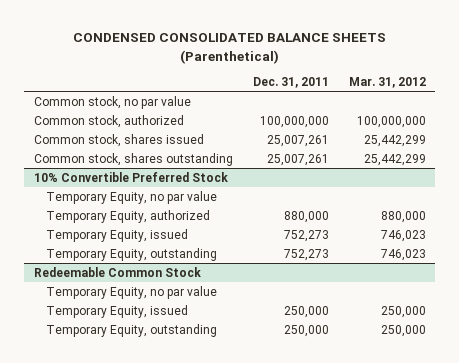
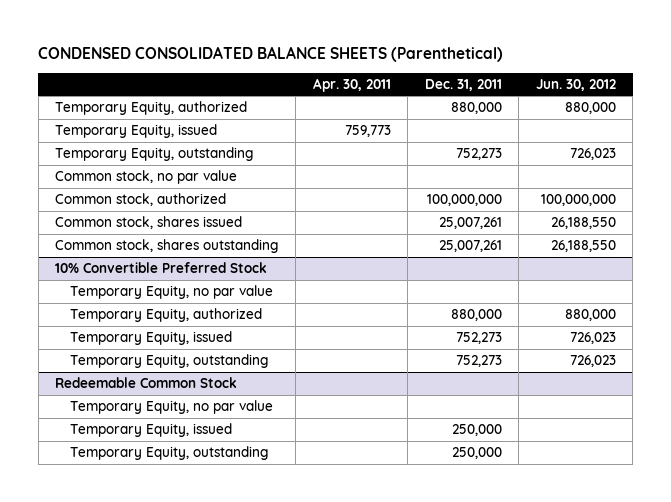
- | Dec. 31, 2011 | Mar. 31, 2012
+ | Apr. 30, 2011 | Dec. 31, 2011 | Jun. 30, 2012
+ Temporary Equity, authorized | | 880,000 | 880,000
+ Temporary Equity, issued | 759,773 | |
+ Temporary Equity, outstanding | | 752,273 | 726,023

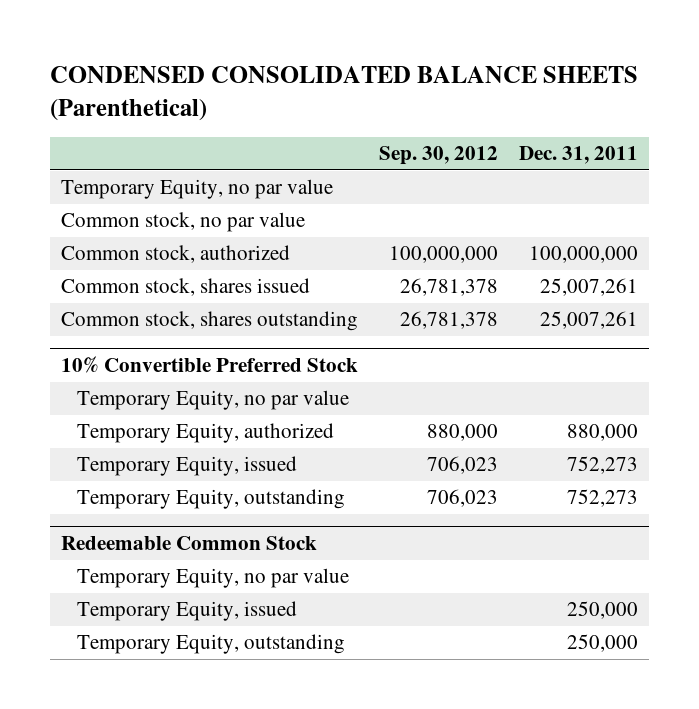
- | Apr. 30, 2011 | Dec. 31, 2011 | Jun. 30, 2012
+ | Sep. 30, 2012 | Dec. 31, 2011
- Temporary Equity, authorized | | 880,000 | 880,000
- Temporary Equity, issued | 759,773 | |
- Temporary Equity, outstanding | | 752,273 | 726,023
+ Temporary Equity, no par value

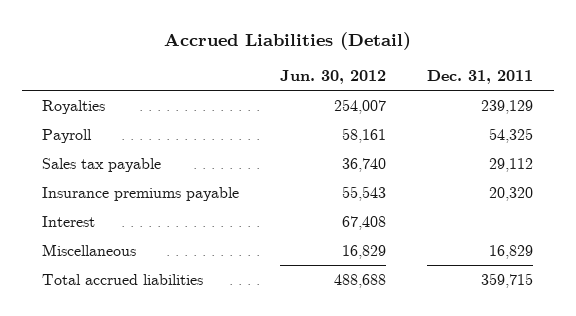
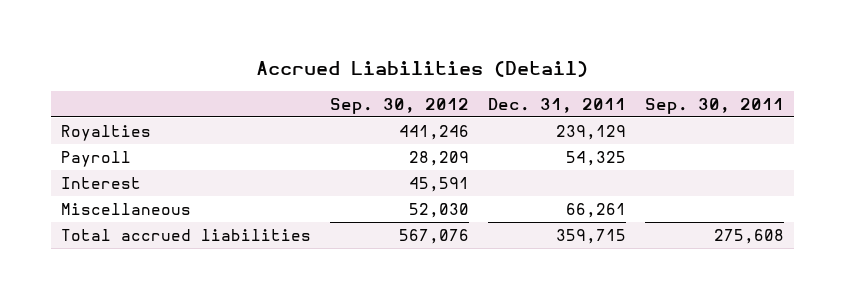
- | Jun. 30, 2012 | Dec. 31, 2011
+ | Sep. 30, 2012 | Dec. 31, 2011 | Sep. 30, 2011
- Sales tax payable | 36,740 | 29,112
- Insurance premiums payable | 55,543 | 20,320
- Miscellaneous | 16,829 | 16,829
+ Miscellaneous | 52,030 | 66,261 |

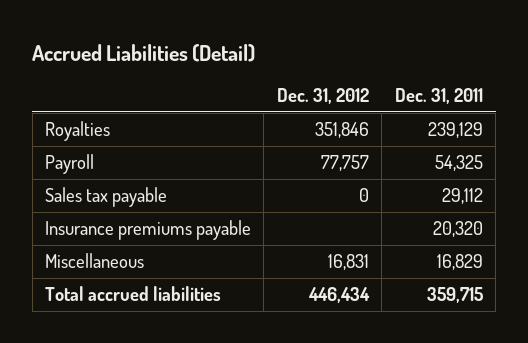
- | Sep. 30, 2012 | Dec. 31, 2011 | Sep. 30, 2011
+ | Dec. 31, 2012 | Dec. 31, 2011
- Interest | 45,591 | |
- Miscellaneous | 52,030 | 66,261 |
+ Sales tax payable | 0 | 29,112
+ Insurance premiums payable | | 20,320
+ Miscellaneous | 16,831 | 16,829

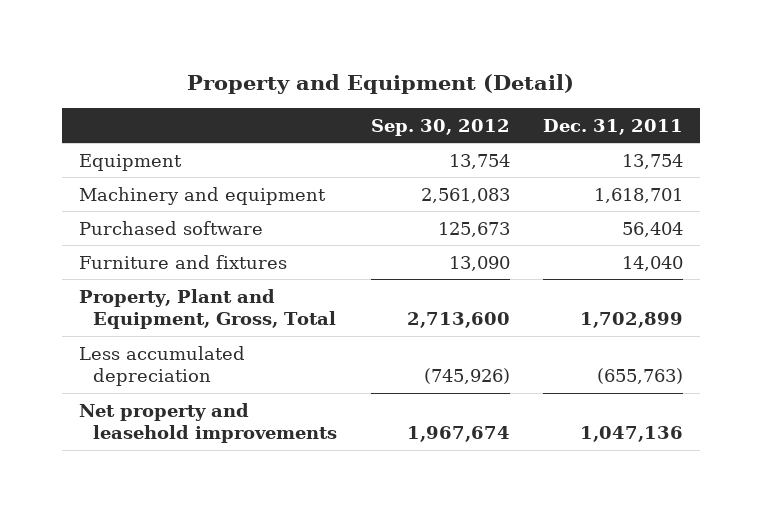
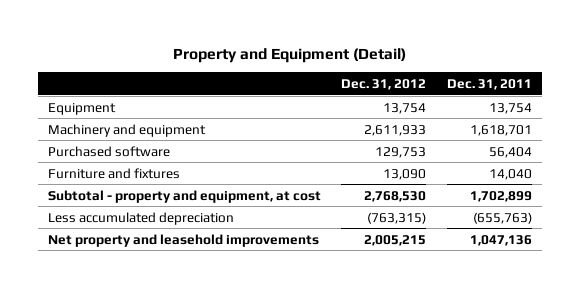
- | Sep. 30, 2012 | Dec. 31, 2011
+ | Dec. 31, 2012 | Dec. 31, 2011
- Property, Plant and Equipment, Gross, Total | 2,713,600 | 1,702,899
+ Subtotal - property and equipment, at cost | 2,768,530 | 1,702,899

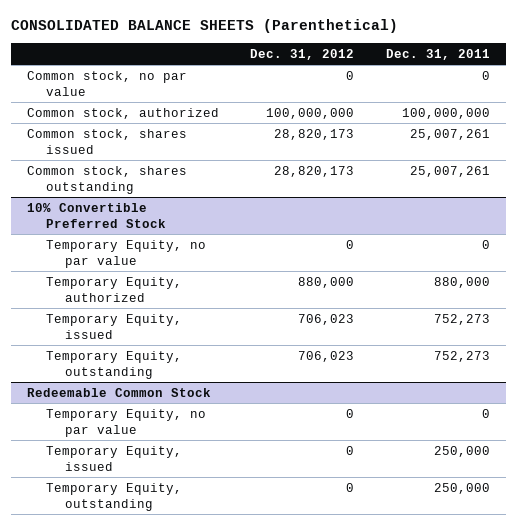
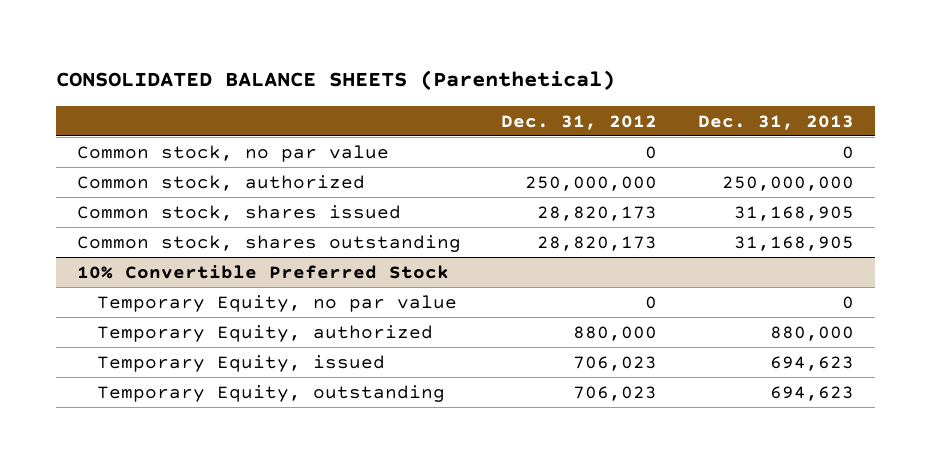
- | Dec. 31, 2012 | Dec. 31, 2011
+ | Dec. 31, 2012 | Dec. 31, 2013
- Common stock, authorized | 100,000,000 | 100,000,000
+ Common stock, authorized | 250,000,000 | 250,000,000
- Redeemable Common Stock
- Temporary Equity, no par value | 0 | 0
- Temporary Equity, issued | 0 | 250,000
- Temporary Equity, outstanding | 0 | 250,000

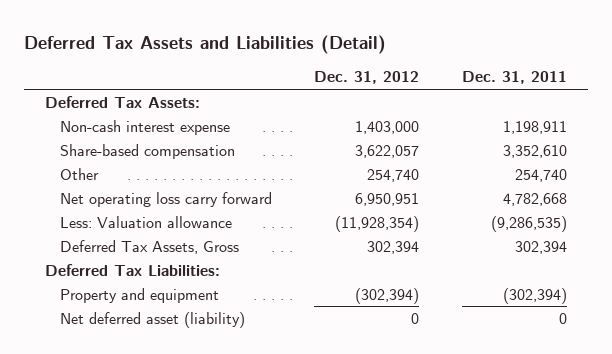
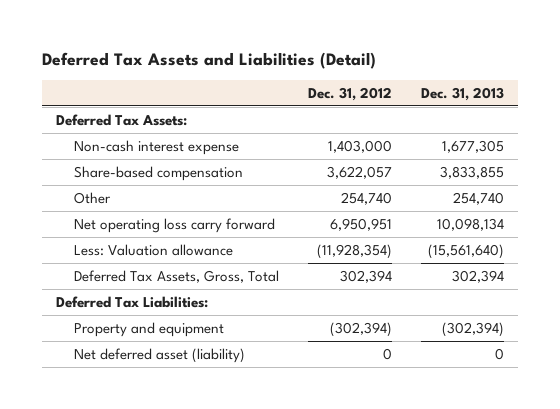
- | Dec. 31, 2012 | Dec. 31, 2011
+ | Dec. 31, 2012 | Dec. 31, 2013
- Deferred Tax Assets, Gross | 302,394 | 302,394
+ Deferred Tax Assets, Gross, Total | 302,394 | 302,394

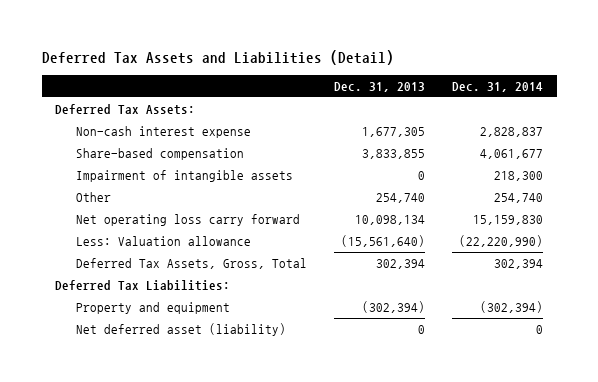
- | Dec. 31, 2012 | Dec. 31, 2013
+ | Dec. 31, 2013 | Dec. 31, 2014
+ Impairment of intangible assets | 0 | 218,300

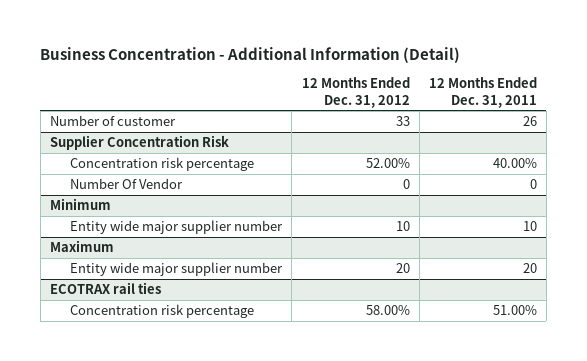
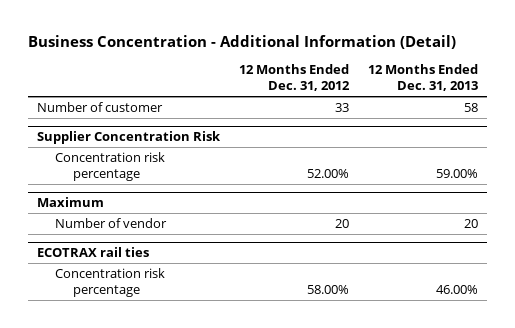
- | 12 Months Ended Dec. 31, 2012 | 12 Months Ended Dec. 31, 2011
+ | 12 Months Ended Dec. 31, 2012 | 12 Months Ended Dec. 31, 2013
@ Supplier Concentration Risk
- Number Of Vendor | 0 | 0
- Minimum
- Entity wide major supplier number | 10 | 10
@ Maximum
- Entity wide major supplier number | 20 | 20
+ Number of vendor | 20 | 20

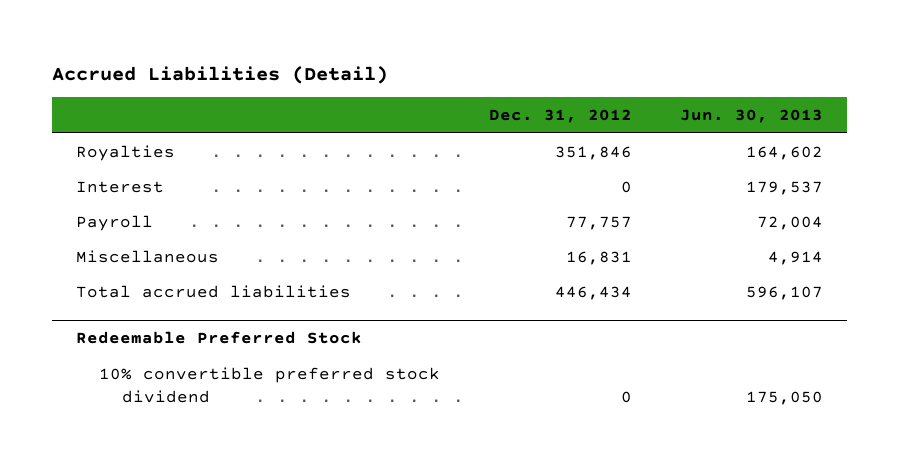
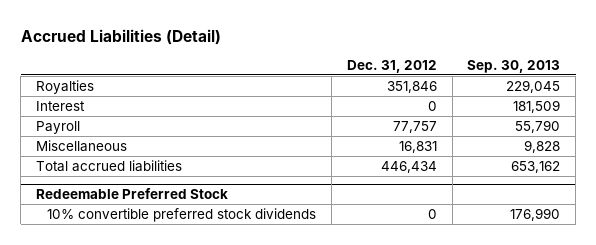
- | Dec. 31, 2012 | Jun. 30, 2013
+ | Dec. 31, 2012 | Sep. 30, 2013
@ Redeemable Preferred Stock
- 10% convertible preferred stock dividend | 0 | 175,050
+ 10% convertible preferred stock dividends | 0 | 176,990

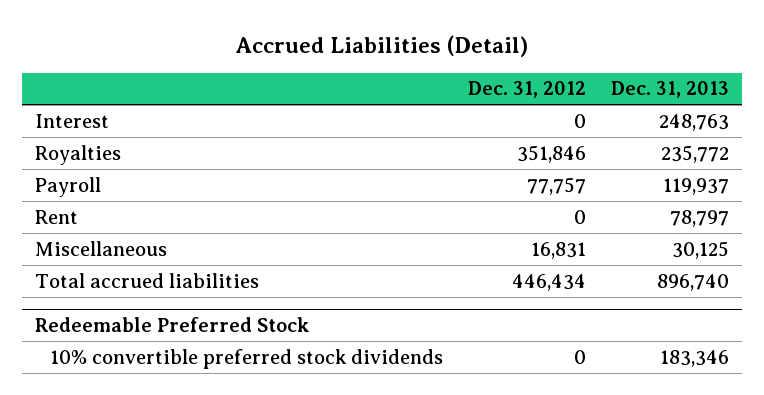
- | Dec. 31, 2012 | Sep. 30, 2013
+ | Dec. 31, 2012 | Dec. 31, 2013
moved down: Royalties | 351,846 | 235,772
+ Rent | 0 | 78,797

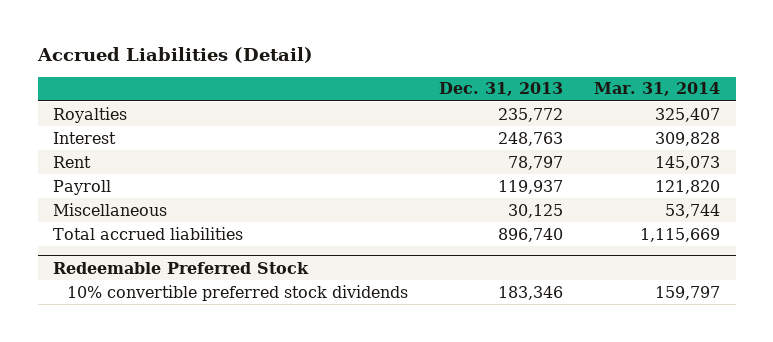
- | Dec. 31, 2012 | Dec. 31, 2013
+ | Dec. 31, 2013 | Mar. 31, 2014
moved down: Interest | 248,763 | 309,828
moved down: Payroll | 119,937 | 121,820

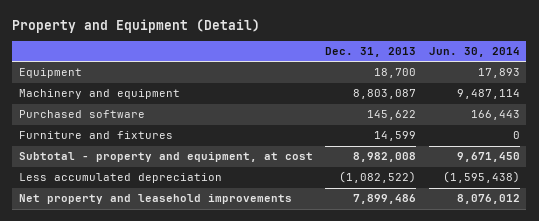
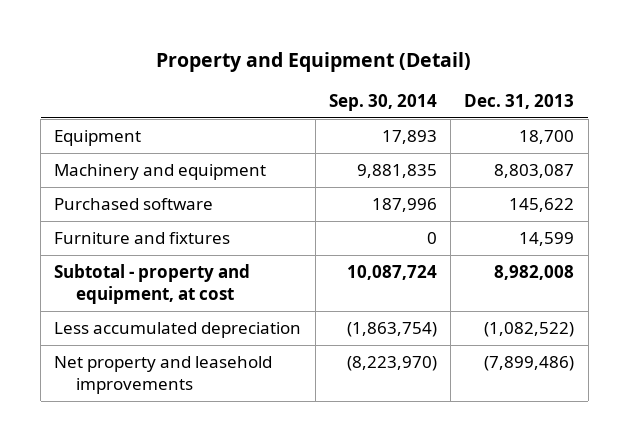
- | Dec. 31, 2013 | Jun. 30, 2014
+ | Sep. 30, 2014 | Dec. 31, 2013
- Net property and leasehold improvements | 7,899,486 | 8,076,012
+ Net property and leasehold improvements | (8,223,970) | (7,899,486)

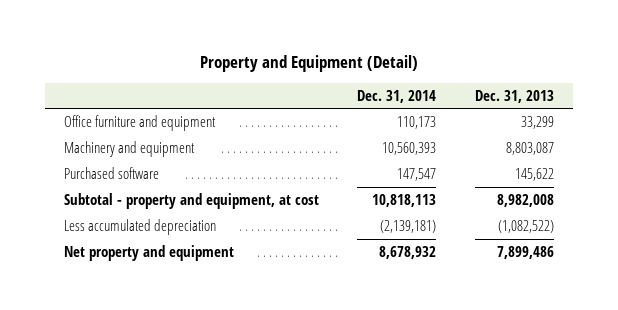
- | Sep. 30, 2014 | Dec. 31, 2013
+ | Dec. 31, 2014 | Dec. 31, 2013
- Equipment | 17,893 | 18,700
+ Office furniture and equipment | 110,173 | 33,299
- Furniture and fixtures | 0 | 14,599
- Net property and leasehold improvements | (8,223,970) | (7,899,486)
+ Net property and equipment | 8,678,932 | 7,899,486

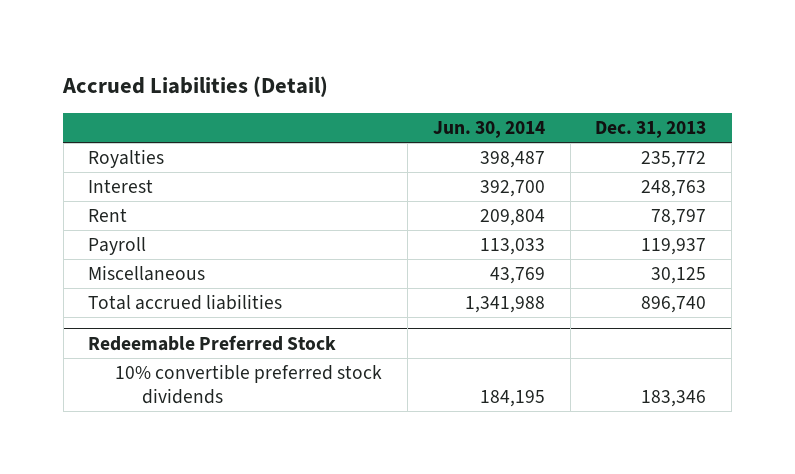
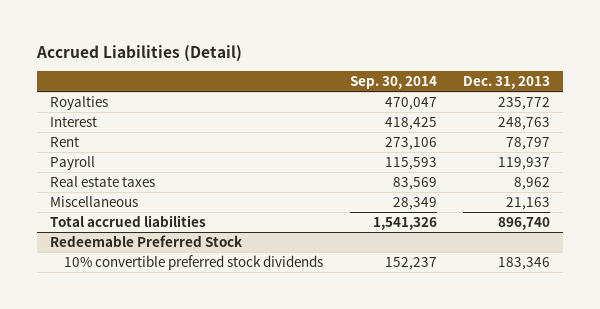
- | Jun. 30, 2014 | Dec. 31, 2013
+ | Sep. 30, 2014 | Dec. 31, 2013
- Miscellaneous | 43,769 | 30,125
+ Real estate taxes | 83,569 | 8,962
+ Miscellaneous | 28,349 | 21,163

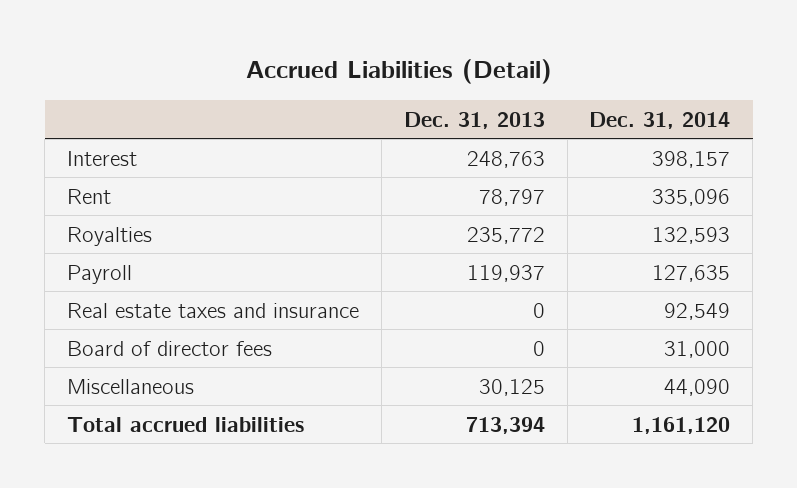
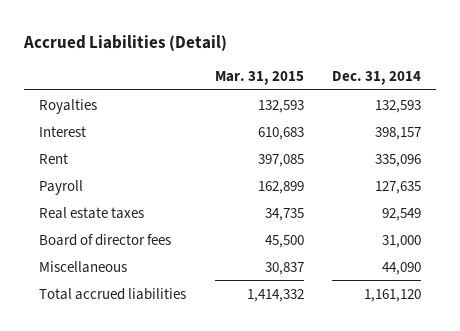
- | Dec. 31, 2013 | Dec. 31, 2014
+ | Mar. 31, 2015 | Dec. 31, 2014
moved up: Royalties | 132,593 | 132,593
- Real estate taxes and insurance | 0 | 92,549
+ Real estate taxes | 34,735 | 92,549

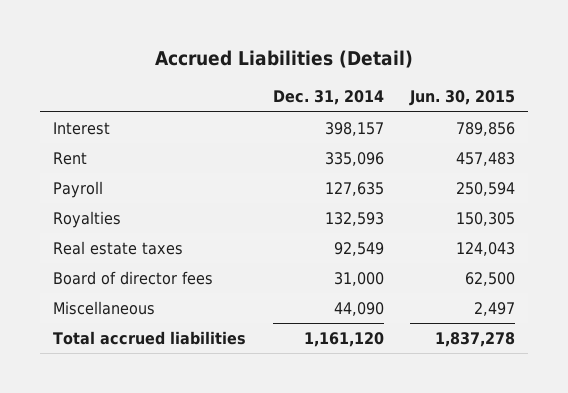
- | Mar. 31, 2015 | Dec. 31, 2014
+ | Dec. 31, 2014 | Jun. 30, 2015
moved down: Royalties | 132,593 | 150,305

